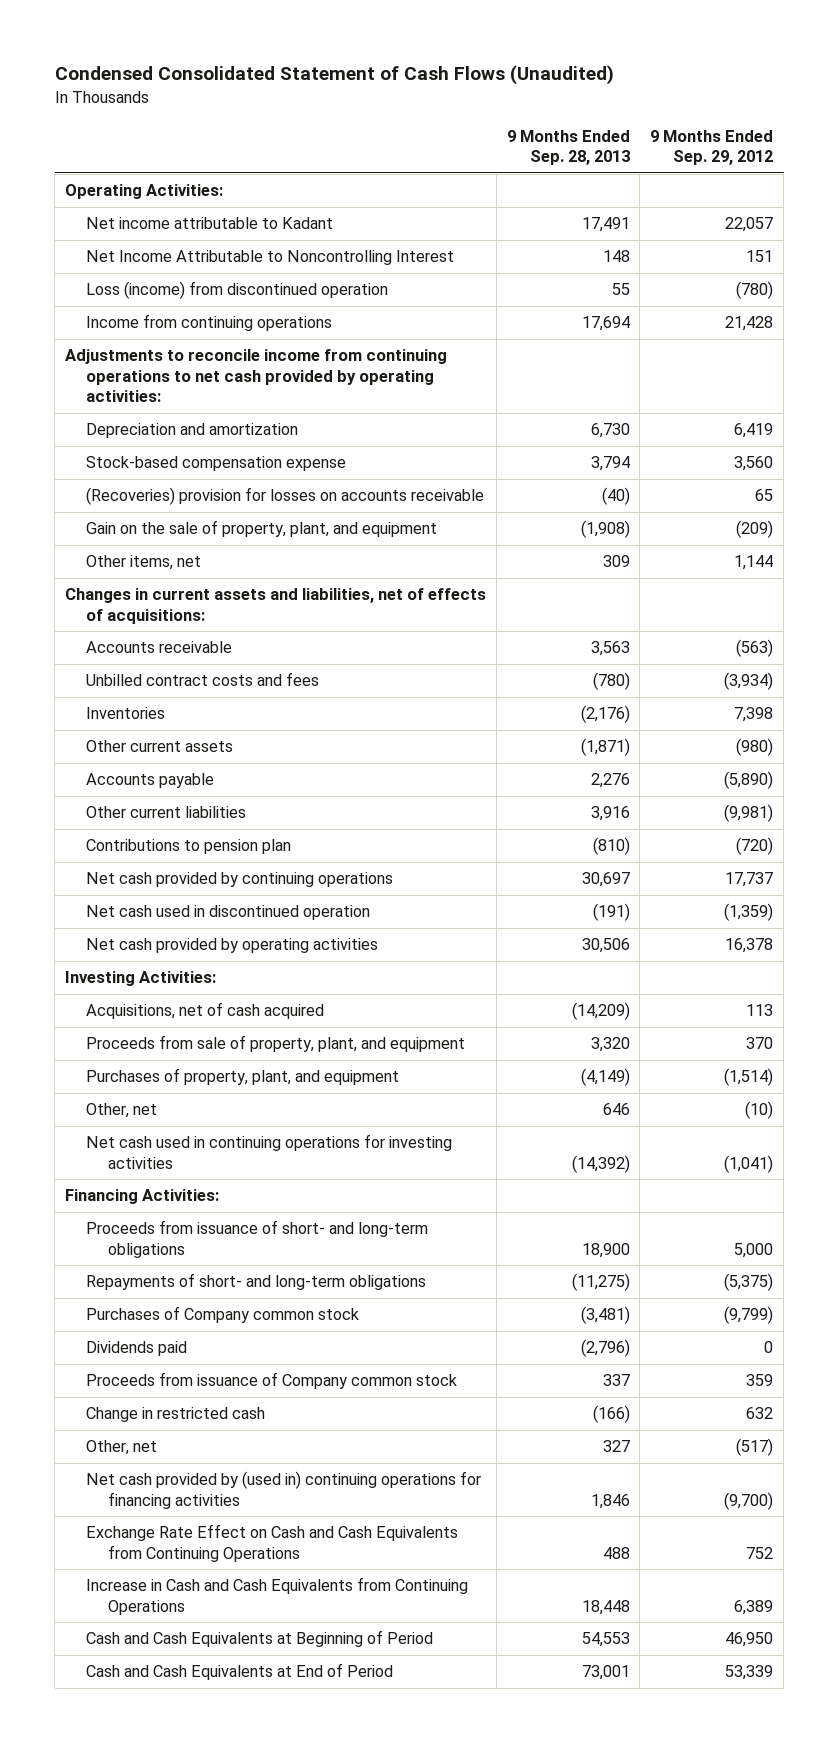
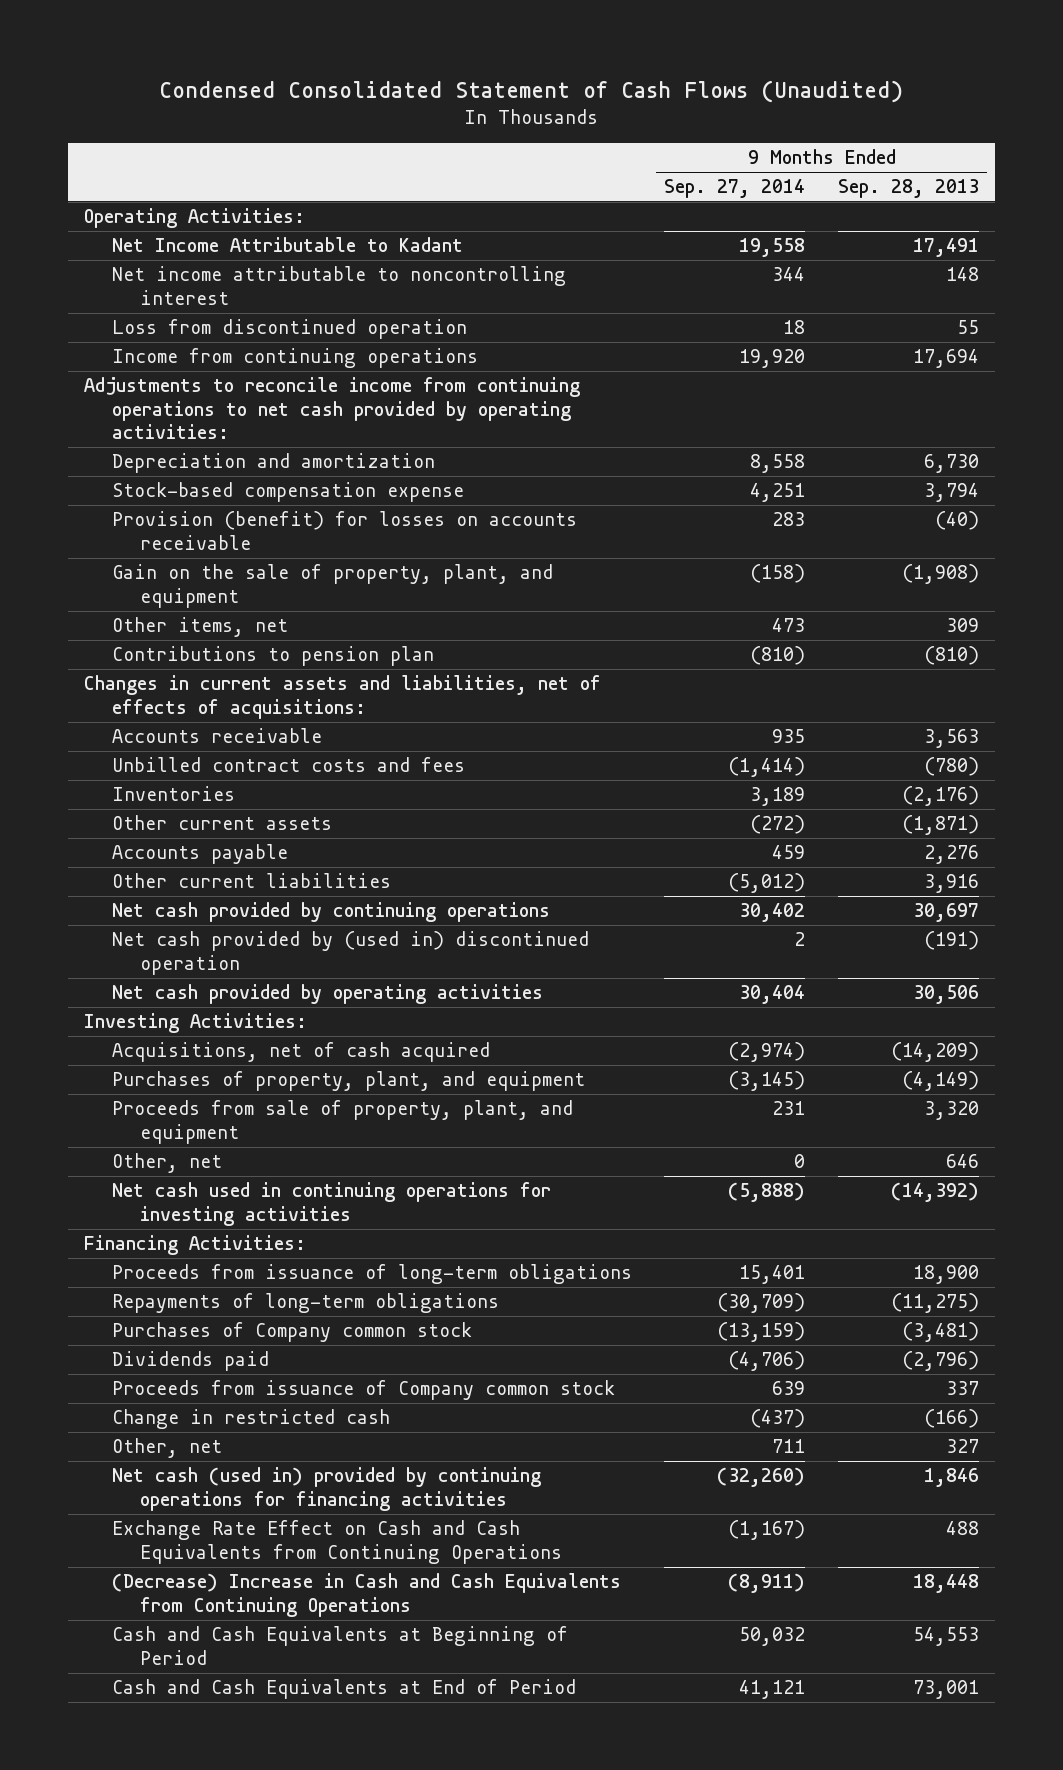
- | 9 Months Ended Sep. 28, 2013 | 9 Months Ended Sep. 29, 2012
+ | 9 Months Ended Sep. 27, 2014 | 9 Months Ended Sep. 28, 2013
- Net income attributable to Kadant | 17,491 | 22,057
- Net Income Attributable to Noncontrolling Interest | 148 | 151
- Loss (income) from discontinued operation | 55 | (780)
+ Net Income Attributable to Kadant | 19,558 | 17,491
+ Net income attributable to noncontrolling interest | 344 | 148
+ Loss from discontinued operation | 18 | 55
- (Recoveries) provision for losses on accounts receivable | (40) | 65
+ Provision (benefit) for losses on accounts receivable | 283 | (40)
moved up: Contributions to pension plan | (810) | (810)
- Net cash used in discontinued operation | (191) | (1,359)
+ Net cash provided by (used in) discontinued operation | 2 | (191)
moved down: Proceeds from sale of property, plant, and equipment | 231 | 3,320
- Proceeds from issuance of short- and long-term obligations | 18,900 | 5,000
- Repayments of short- and long-term obligations | (11,275) | (5,375)
+ Proceeds from issuance of long-term obligations | 15,401 | 18,900
+ Repayments of long-term obligations | (30,709) | (11,275)
- Net cash provided by (used in) continuing operations for financing activities | 1,846 | (9,700)
+ Net cash (used in) provided by continuing operations for financing activities | (32,260) | 1,846
- Increase in Cash and Cash Equivalents from Continuing Operations | 18,448 | 6,389
+ (Decrease) Increase in Cash and Cash Equivalents from Continuing Operations | (8,911) | 18,448

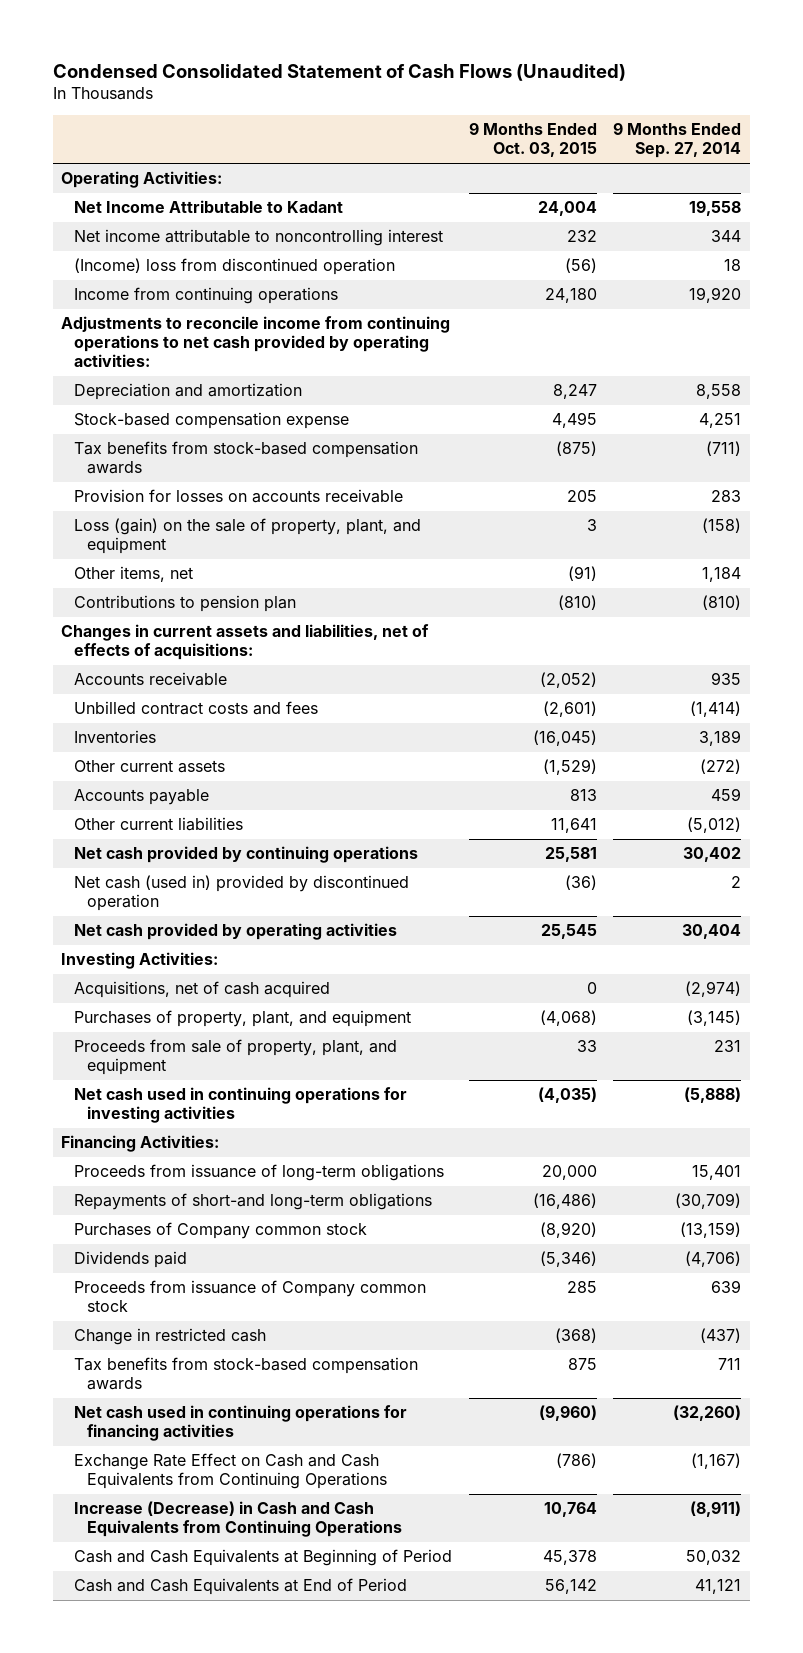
- | 9 Months Ended Sep. 27, 2014 | 9 Months Ended Sep. 28, 2013
+ | 9 Months Ended Oct. 03, 2015 | 9 Months Ended Sep. 27, 2014
- Loss from discontinued operation | 18 | 55
+ (Income) loss from discontinued operation | (56) | 18
- Provision (benefit) for losses on accounts receivable | 283 | (40)
- Gain on the sale of property, plant, and equipment | (158) | (1,908)
- Other items, net | 473 | 309
+ Tax benefits from stock-based compensation awards | (875) | (711)
+ Provision for losses on accounts receivable | 205 | 283
+ Loss (gain) on the sale of property, plant, and equipment | 3 | (158)
+ Other items, net | (91) | 1,184
- Net cash provided by (used in) discontinued operation | 2 | (191)
+ Net cash (used in) provided by discontinued operation | (36) | 2
- Other, net | 0 | 646
- Repayments of long-term obligations | (30,709) | (11,275)
+ Repayments of short-and long-term obligations | (16,486) | (30,709)
- Other, net | 711 | 327
- Net cash (used in) provided by continuing operations for financing activities | (32,260) | 1,846
+ Tax benefits from stock-based compensation awards | 875 | 711
+ Net cash used in continuing operations for financing activities | (9,960) | (32,260)
- (Decrease) Increase in Cash and Cash Equivalents from Continuing Operations | (8,911) | 18,448
+ Increase (Decrease) in Cash and Cash Equivalents from Continuing Operations | 10,764 | (8,911)

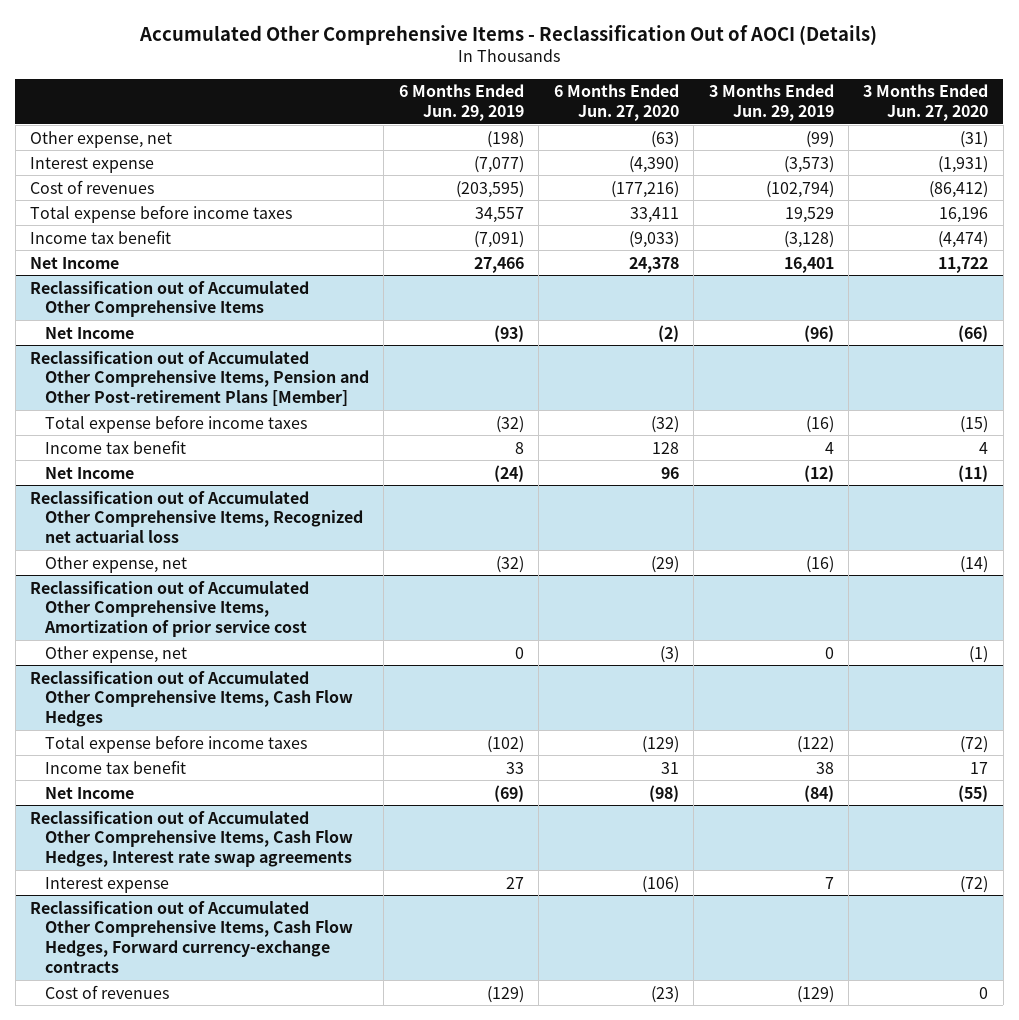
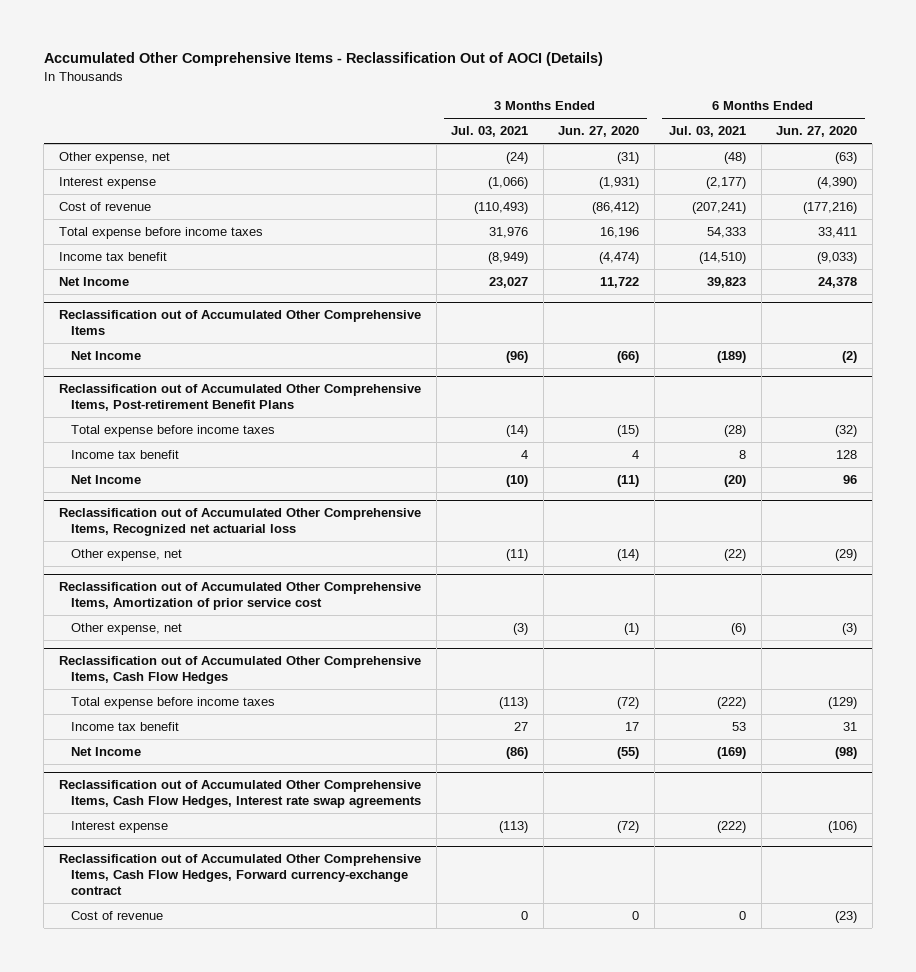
- | 6 Months Ended Jun. 29, 2019 | 6 Months Ended Jun. 27, 2020 | 3 Months Ended Jun. 29, 2019 | 3 Months Ended Jun. 27, 2020
+ | 3 Months Ended Jul. 03, 2021 | 3 Months Ended Jun. 27, 2020 | 6 Months Ended Jul. 03, 2021 | 6 Months Ended Jun. 27, 2020
- Cost of revenues | (203,595) | (177,216) | (102,794) | (86,412)
+ Cost of revenue | (110,493) | (86,412) | (207,241) | (177,216)
- Reclassification out of Accumulated Other Comprehensive Items, Pension and Other Post-retirement Plans [Member]
+ Reclassification out of Accumulated Other Comprehensive Items, Post-retirement Benefit Plans
- Reclassification out of Accumulated Other Comprehensive Items, Cash Flow Hedges, Forward currency-exchange contracts
- Cost of revenues | (129) | (23) | (129) | 0
+ Reclassification out of Accumulated Other Comprehensive Items, Cash Flow Hedges, Forward currency-exchange contract
+ Cost of revenue | 0 | 0 | 0 | (23)

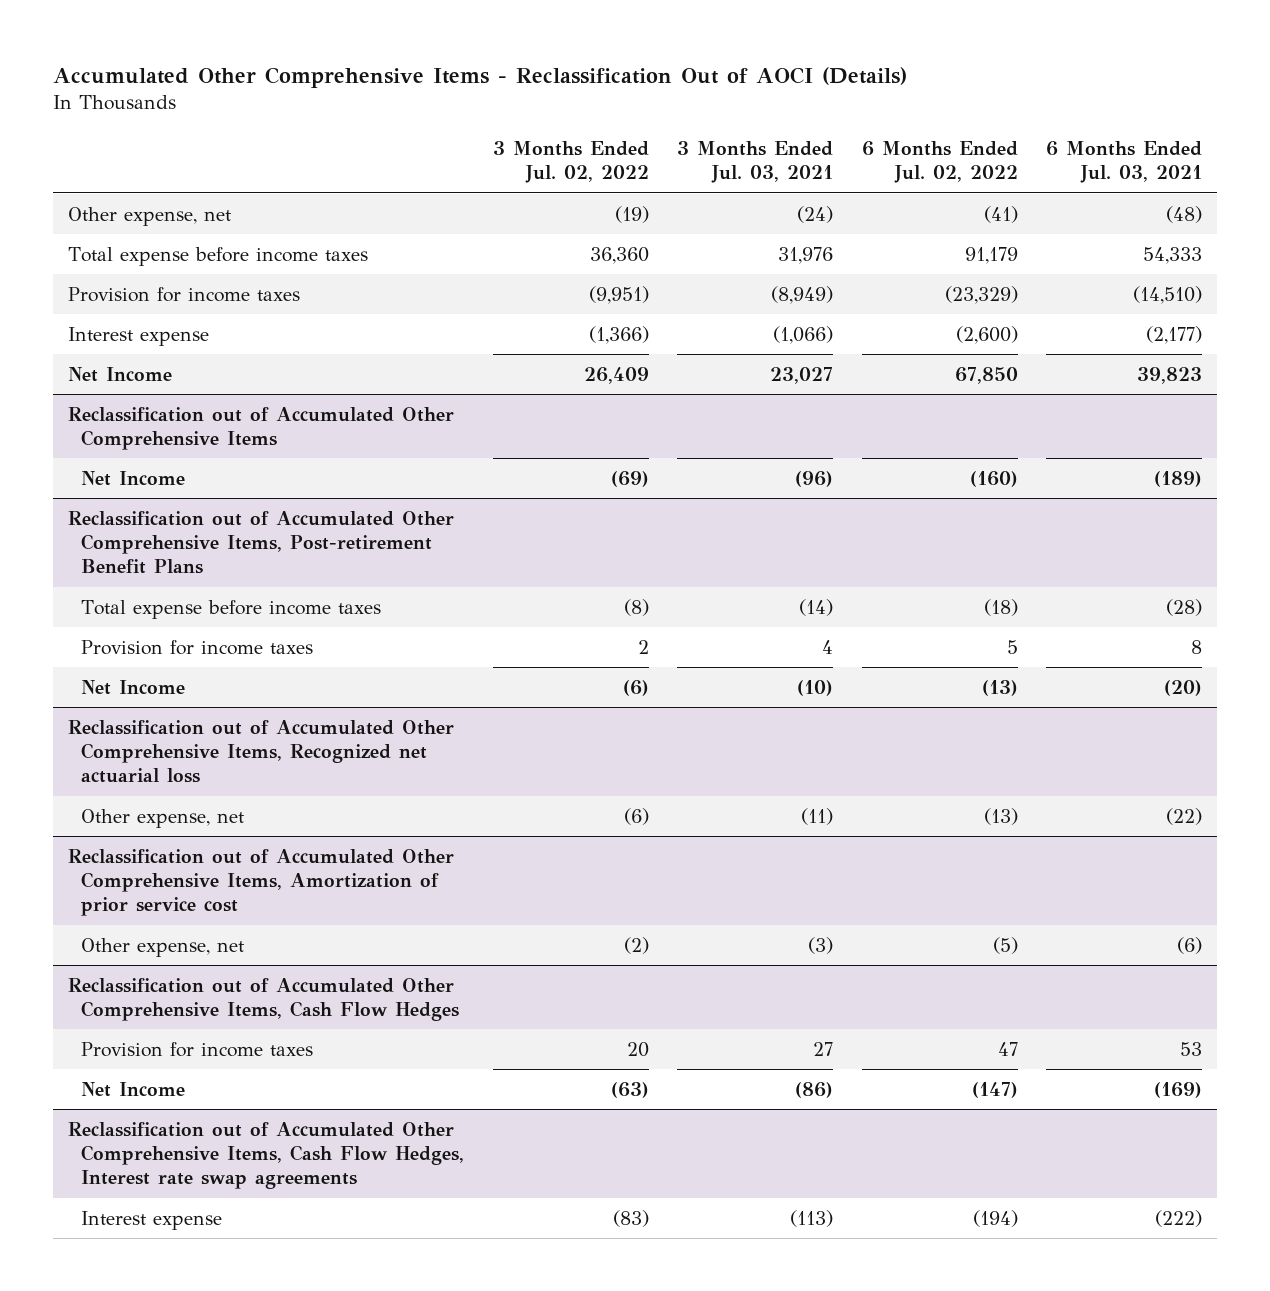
- | 3 Months Ended Jul. 03, 2021 | 3 Months Ended Jun. 27, 2020 | 6 Months Ended Jul. 03, 2021 | 6 Months Ended Jun. 27, 2020
+ | 3 Months Ended Jul. 02, 2022 | 3 Months Ended Jul. 03, 2021 | 6 Months Ended Jul. 02, 2022 | 6 Months Ended Jul. 03, 2021
- Cost of revenue | (110,493) | (86,412) | (207,241) | (177,216)
- Income tax benefit | (8,949) | (4,474) | (14,510) | (9,033)
+ Provision for income taxes | (9,951) | (8,949) | (23,329) | (14,510)
moved down: Interest expense | (1,366) | (1,066) | (2,600) | (2,177)
@ Reclassification out of Accumulated Other Comprehensive Items, Post-retirement Benefit Plans
- Income tax benefit | 4 | 4 | 8 | 128
+ Provision for income taxes | 2 | 4 | 5 | 8
@ Reclassification out of Accumulated Other Comprehensive Items, Cash Flow Hedges
- Total expense before income taxes | (113) | (72) | (222) | (129)
- Income tax benefit | 27 | 17 | 53 | 31
+ Provision for income taxes | 20 | 27 | 47 | 53
- Reclassification out of Accumulated Other Comprehensive Items, Cash Flow Hedges, Forward currency-exchange contract
- Cost of revenue | 0 | 0 | 0 | (23)

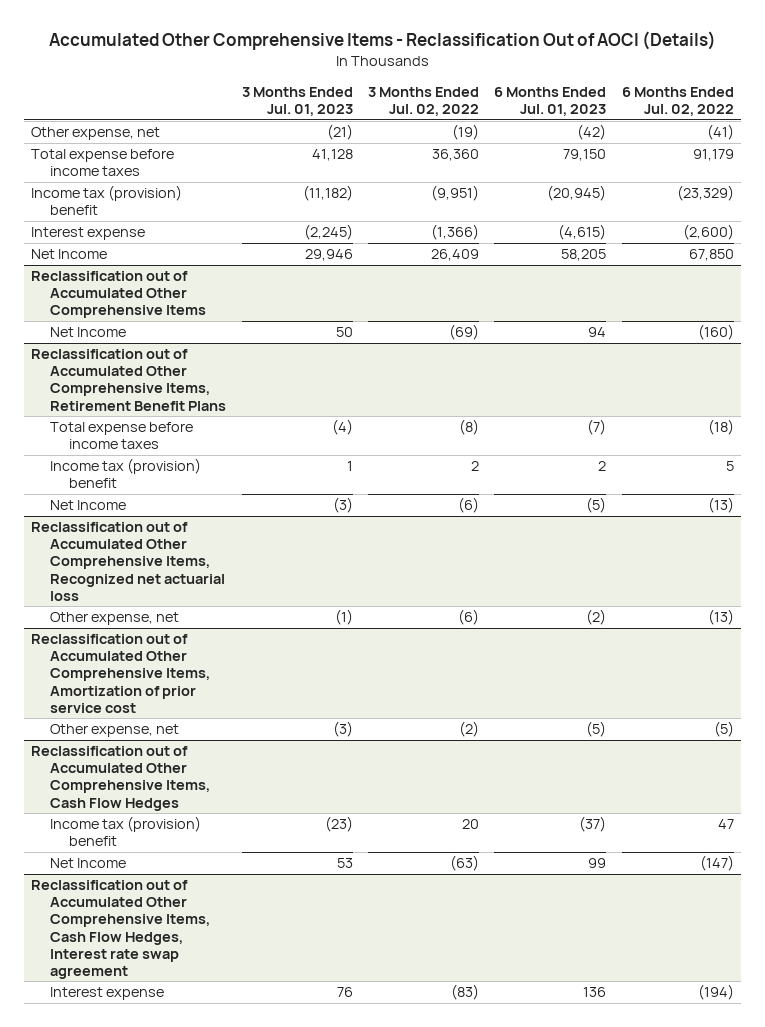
- | 3 Months Ended Jul. 02, 2022 | 3 Months Ended Jul. 03, 2021 | 6 Months Ended Jul. 02, 2022 | 6 Months Ended Jul. 03, 2021
+ | 3 Months Ended Jul. 01, 2023 | 3 Months Ended Jul. 02, 2022 | 6 Months Ended Jul. 01, 2023 | 6 Months Ended Jul. 02, 2022
- Provision for income taxes | (9,951) | (8,949) | (23,329) | (14,510)
+ Income tax (provision) benefit | (11,182) | (9,951) | (20,945) | (23,329)
- Reclassification out of Accumulated Other Comprehensive Items, Post-retirement Benefit Plans
+ Reclassification out of Accumulated Other Comprehensive Items, Retirement Benefit Plans
- Provision for income taxes | 2 | 4 | 5 | 8
+ Income tax (provision) benefit | 1 | 2 | 2 | 5
@ Reclassification out of Accumulated Other Comprehensive Items, Cash Flow Hedges
- Provision for income taxes | 20 | 27 | 47 | 53
+ Income tax (provision) benefit | (23) | 20 | (37) | 47
- Reclassification out of Accumulated Other Comprehensive Items, Cash Flow Hedges, Interest rate swap agreements
+ Reclassification out of Accumulated Other Comprehensive Items, Cash Flow Hedges, Interest rate swap agreement

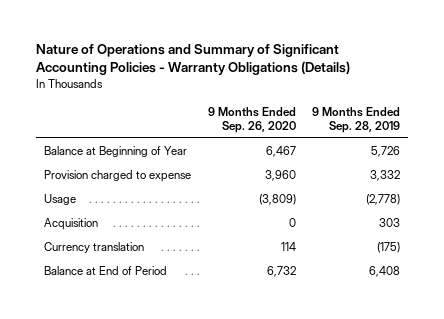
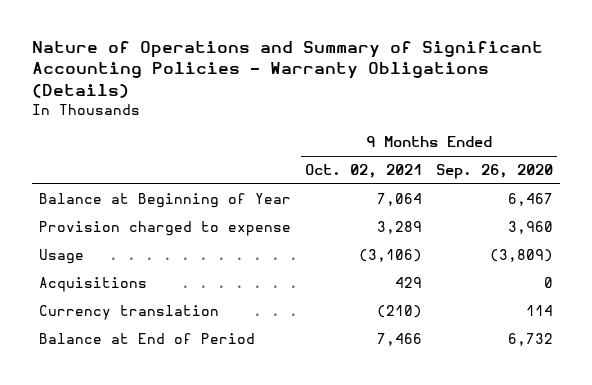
- | 9 Months Ended Sep. 26, 2020 | 9 Months Ended Sep. 28, 2019
+ | 9 Months Ended Oct. 02, 2021 | 9 Months Ended Sep. 26, 2020
- Acquisition | 0 | 303
+ Acquisitions | 429 | 0

